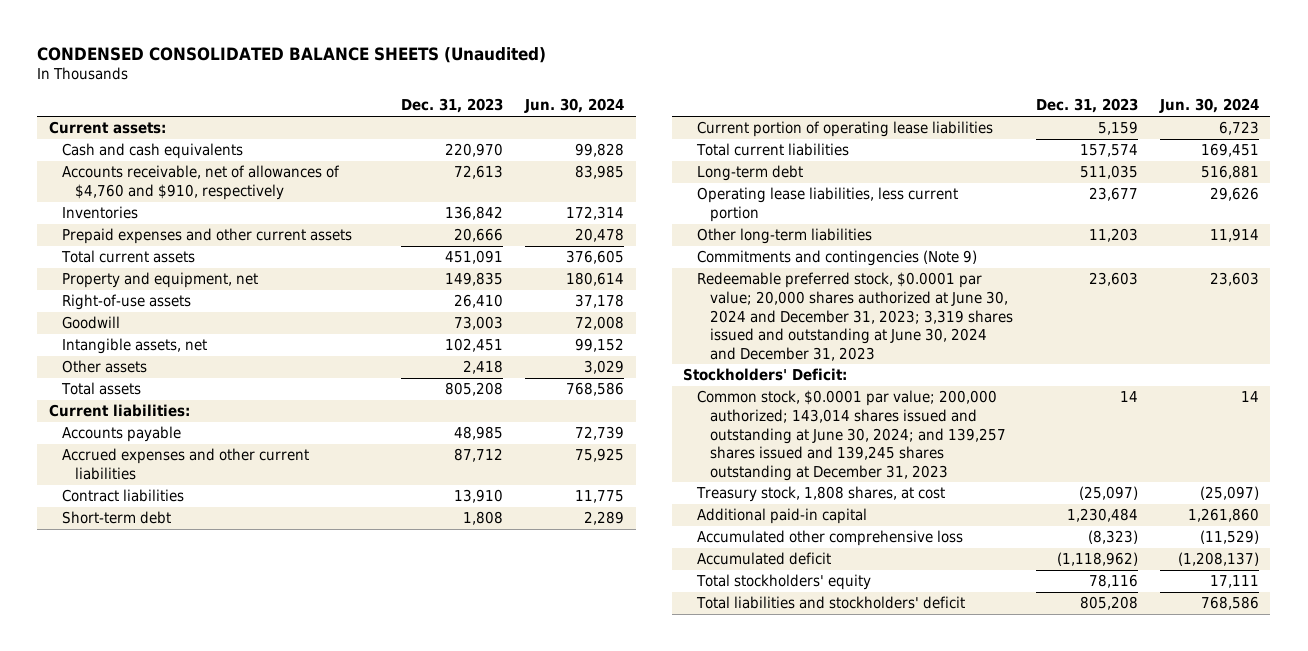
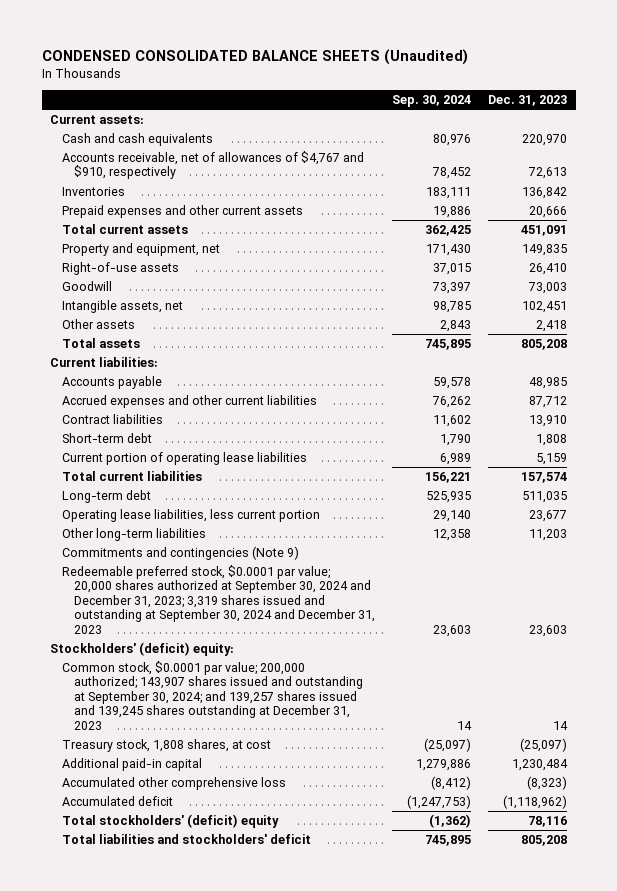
- | Dec. 31, 2023 | Jun. 30, 2024
+ | Sep. 30, 2024 | Dec. 31, 2023
- Accounts receivable, net of allowances of $4,760 and $910, respectively | 72,613 | 83,985
+ Accounts receivable, net of allowances of $4,767 and $910, respectively | 78,452 | 72,613
- Redeemable preferred stock, $0.0001 par value; 20,000 shares authorized at June 30, 2024 and December 31, 2023; 3,319 shares issued and outstanding at June 30, 2024 and December 31, 2023 | 23,603 | 23,603
- Stockholders' Deficit:
- Common stock, $0.0001 par value; 200,000 authorized; 143,014 shares issued and outstanding at June 30, 2024; and 139,257 shares issued and 139,245 shares outstanding at December 31, 2023 | 14 | 14
+ Redeemable preferred stock, $0.0001 par value; 20,000 shares authorized at September 30, 2024 and December 31, 2023; 3,319 shares issued and outstanding at September 30, 2024 and December 31, 2023 | 23,603 | 23,603
+ Stockholders' (deficit) equity:
+ Common stock, $0.0001 par value; 200,000 authorized; 143,907 shares issued and outstanding at September 30, 2024; and 139,257 shares issued and 139,245 shares outstanding at December 31, 2023 | 14 | 14
- Total stockholders' equity | 78,116 | 17,111
+ Total stockholders' (deficit) equity | (1,362) | 78,116

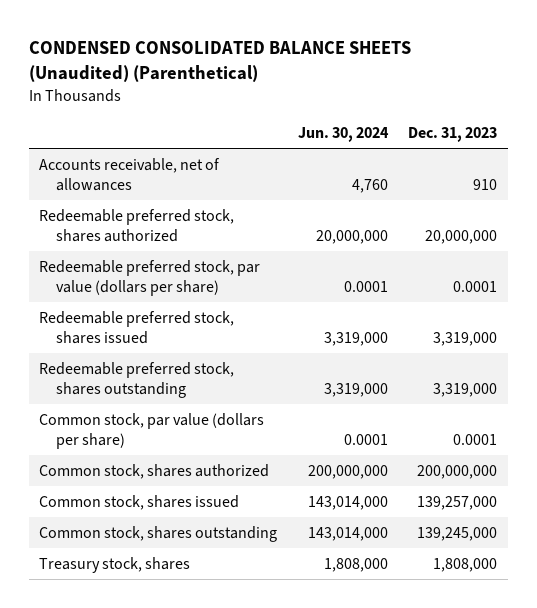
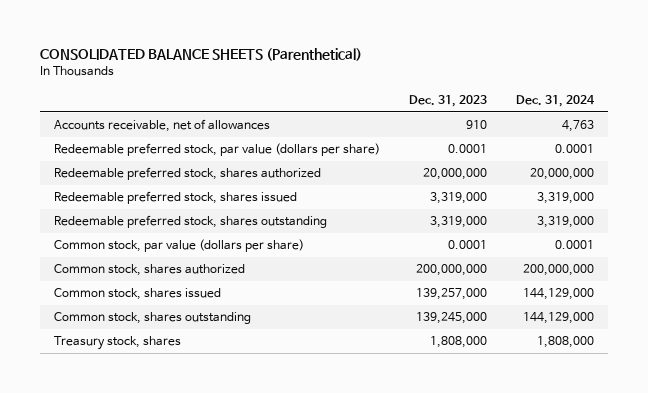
- CONDENSED CONSOLIDATED BALANCE SHEETS (Unaudited) (Parenthetical)
+ CONSOLIDATED BALANCE SHEETS (Parenthetical)
- | Jun. 30, 2024 | Dec. 31, 2023
+ | Dec. 31, 2023 | Dec. 31, 2024
moved down: Redeemable preferred stock, shares authorized | 20,000,000 | 20,000,000

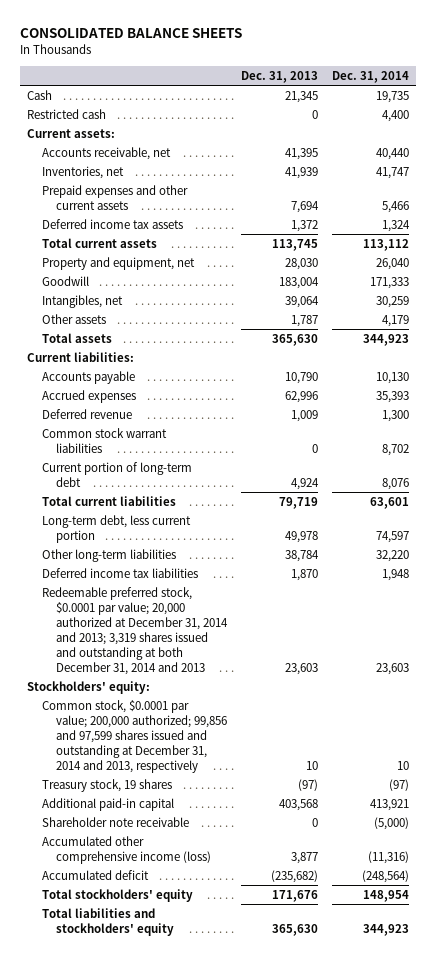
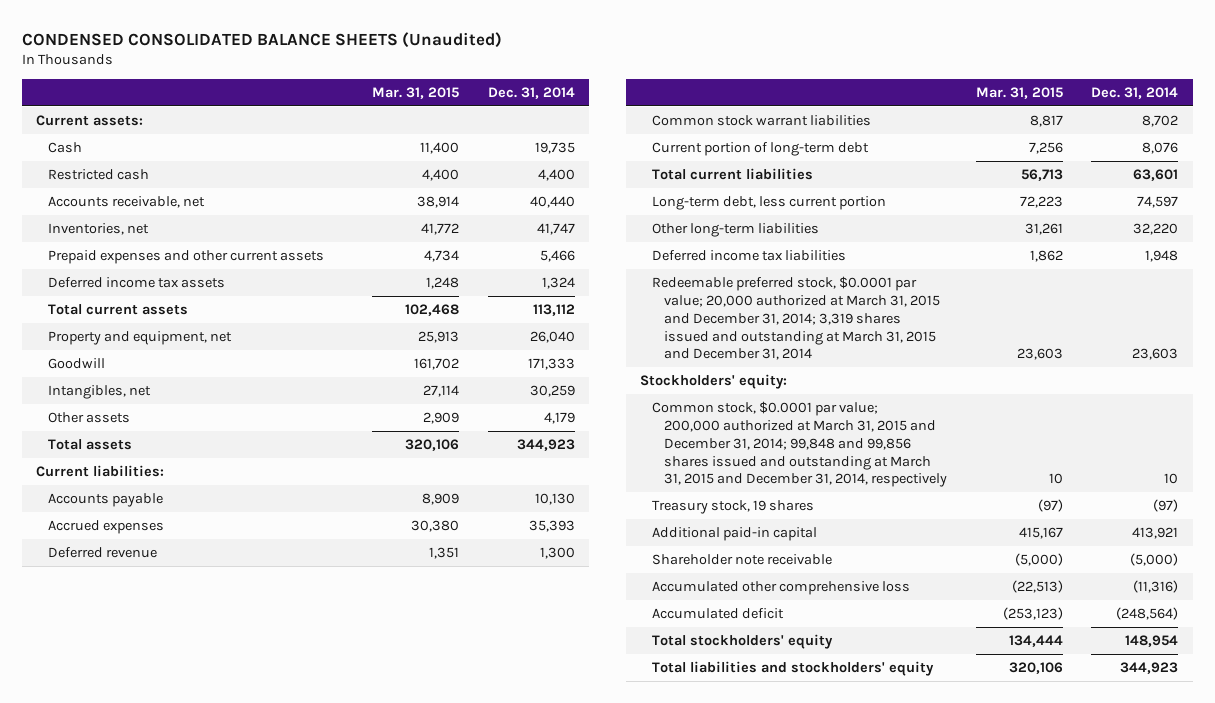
- CONSOLIDATED BALANCE SHEETS
+ CONDENSED CONSOLIDATED BALANCE SHEETS (Unaudited)
- | Dec. 31, 2013 | Dec. 31, 2014
+ | Mar. 31, 2015 | Dec. 31, 2014
moved up: Current assets:
- Redeemable preferred stock, $0.0001 par value; 20,000 authorized at December 31, 2014 and 2013; 3,319 shares issued and outstanding at both December 31, 2014 and 2013 | 23,603 | 23,603
+ Redeemable preferred stock, $0.0001 par value; 20,000 authorized at March 31, 2015 and December 31, 2014; 3,319 shares issued and outstanding at March 31, 2015 and December 31, 2014 | 23,603 | 23,603
- Common stock, $0.0001 par value; 200,000 authorized; 99,856 and 97,599 shares issued and outstanding at December 31, 2014 and 2013, respectively | 10 | 10
+ Common stock, $0.0001 par value; 200,000 authorized at March 31, 2015 and December 31, 2014; 99,848 and 99,856 shares issued and outstanding at March 31, 2015 and December 31, 2014, respectively | 10 | 10
- Accumulated other comprehensive income (loss) | 3,877 | (11,316)
+ Accumulated other comprehensive loss | (22,513) | (11,316)

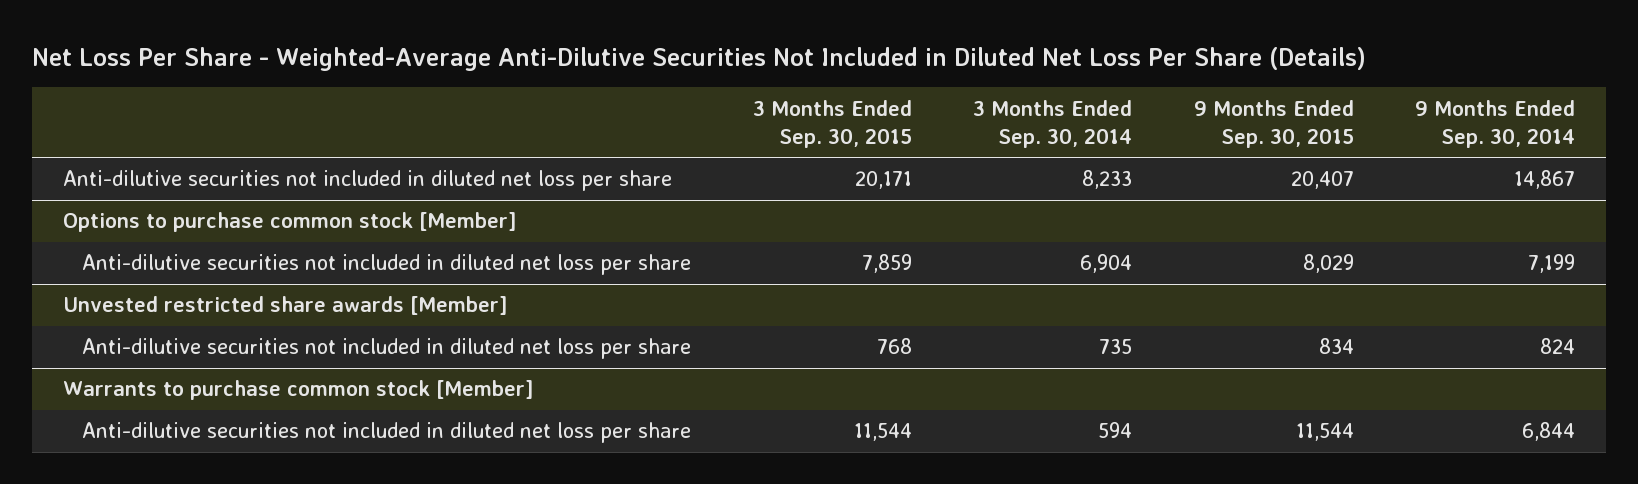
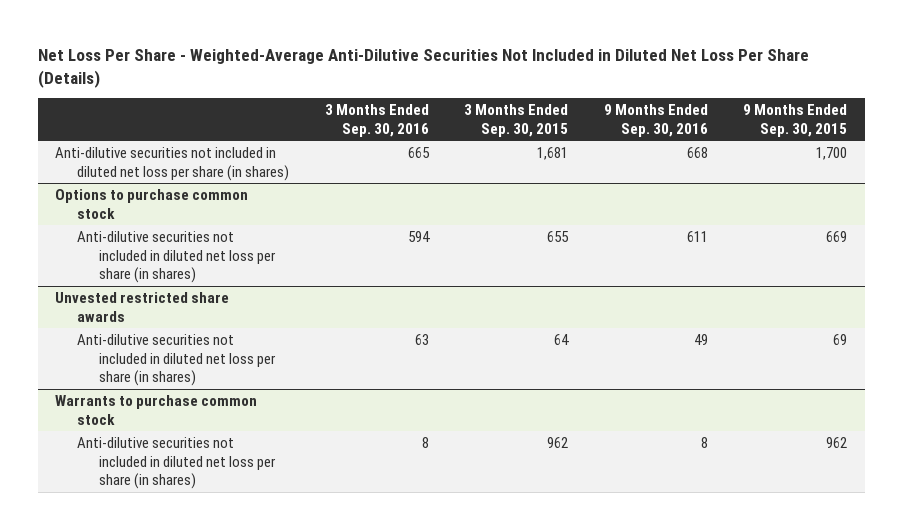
- | 3 Months Ended Sep. 30, 2015 | 3 Months Ended Sep. 30, 2014 | 9 Months Ended Sep. 30, 2015 | 9 Months Ended Sep. 30, 2014
+ | 3 Months Ended Sep. 30, 2016 | 3 Months Ended Sep. 30, 2015 | 9 Months Ended Sep. 30, 2016 | 9 Months Ended Sep. 30, 2015
- Anti-dilutive securities not included in diluted net loss per share | 20,171 | 8,233 | 20,407 | 14,867
- Options to purchase common stock [Member]
- Anti-dilutive securities not included in diluted net loss per share | 7,859 | 6,904 | 8,029 | 7,199
- Unvested restricted share awards [Member]
- Anti-dilutive securities not included in diluted net loss per share | 768 | 735 | 834 | 824
- Warrants to purchase common stock [Member]
- Anti-dilutive securities not included in diluted net loss per share | 11,544 | 594 | 11,544 | 6,844
+ Anti-dilutive securities not included in diluted net loss per share (in shares) | 665 | 1,681 | 668 | 1,700
+ Options to purchase common stock
+ Anti-dilutive securities not included in diluted net loss per share (in shares) | 594 | 655 | 611 | 669
+ Unvested restricted share awards
+ Anti-dilutive securities not included in diluted net loss per share (in shares) | 63 | 64 | 49 | 69
+ Warrants to purchase common stock
+ Anti-dilutive securities not included in diluted net loss per share (in shares) | 8 | 962 | 8 | 962

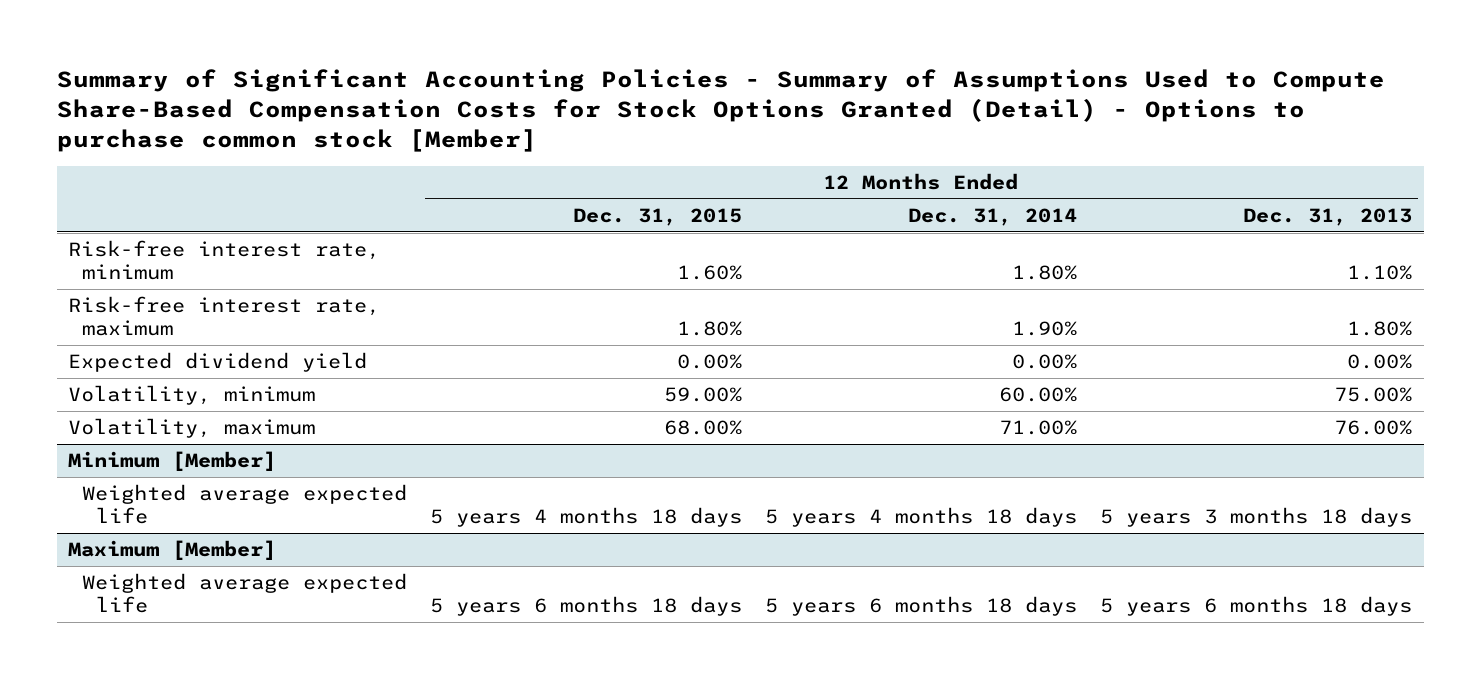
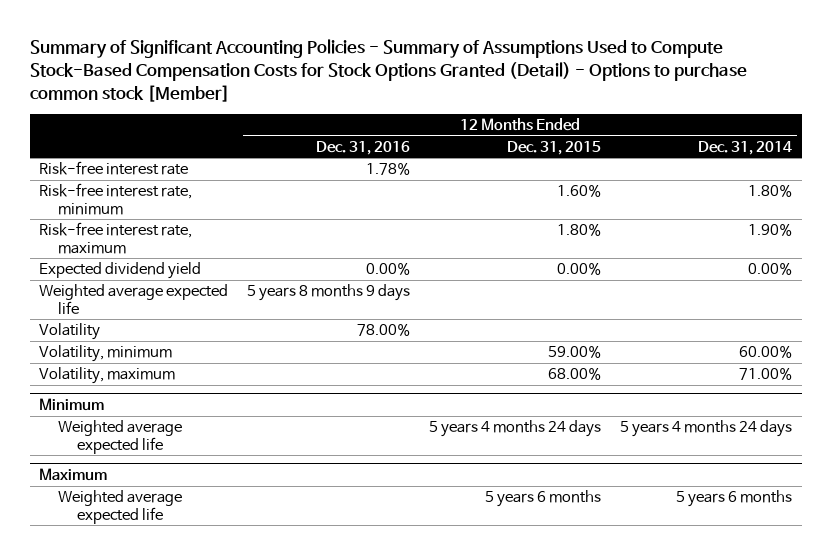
- Summary of Significant Accounting Policies - Summary of Assumptions Used to Compute Share-Based Compensation Costs for Stock Options Granted (Detail) - Options to purchase common stock [Member]
+ Summary of Significant Accounting Policies - Summary of Assumptions Used to Compute Stock-Based Compensation Costs for Stock Options Granted (Detail) - Options to purchase common stock [Member]
- | 12 Months Ended Dec. 31, 2015 | 12 Months Ended Dec. 31, 2014 | 12 Months Ended Dec. 31, 2013
+ | 12 Months Ended Dec. 31, 2016 | 12 Months Ended Dec. 31, 2015 | 12 Months Ended Dec. 31, 2014
+ Risk-free interest rate | 1.78% | |
+ Weighted average expected life | 5 years 8 months 9 days | |
+ Volatility | 78.00% | |
- Minimum [Member]
- Weighted average expected life | 5 years 4 months 18 days | 5 years 4 months 18 days | 5 years 3 months 18 days
- Maximum [Member]
- Weighted average expected life | 5 years 6 months 18 days | 5 years 6 months 18 days | 5 years 6 months 18 days
+ Minimum
+ Weighted average expected life | | 5 years 4 months 24 days | 5 years 4 months 24 days
+ Maximum
+ Weighted average expected life | | 5 years 6 months | 5 years 6 months

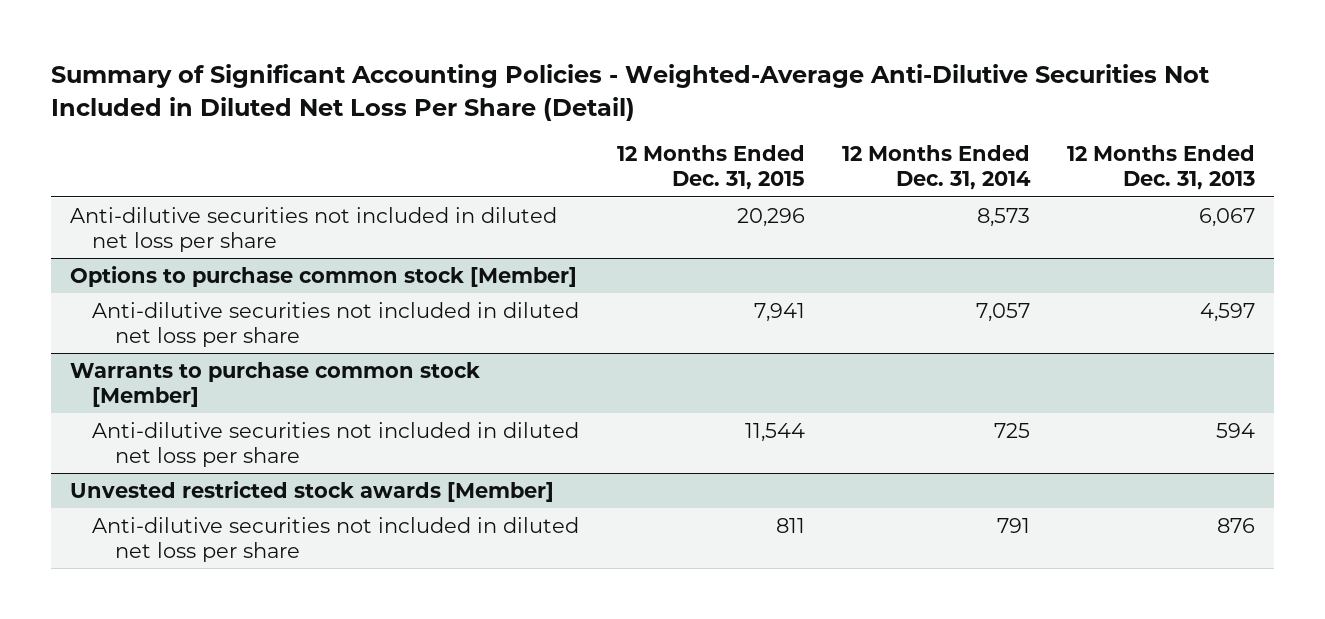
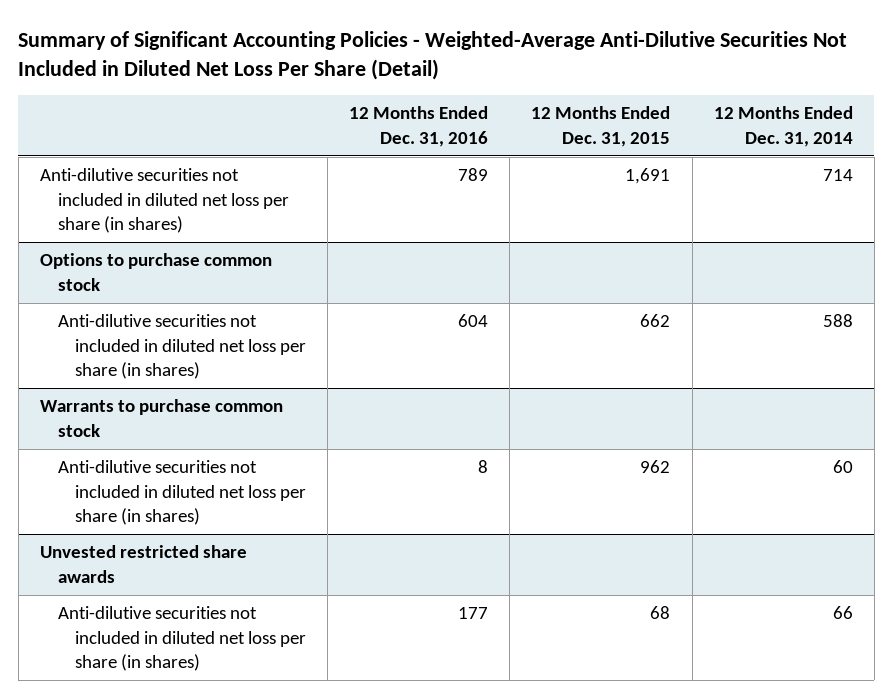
- | 12 Months Ended Dec. 31, 2015 | 12 Months Ended Dec. 31, 2014 | 12 Months Ended Dec. 31, 2013
+ | 12 Months Ended Dec. 31, 2016 | 12 Months Ended Dec. 31, 2015 | 12 Months Ended Dec. 31, 2014
- Anti-dilutive securities not included in diluted net loss per share | 20,296 | 8,573 | 6,067
- Options to purchase common stock [Member]
- Anti-dilutive securities not included in diluted net loss per share | 7,941 | 7,057 | 4,597
- Warrants to purchase common stock [Member]
- Anti-dilutive securities not included in diluted net loss per share | 11,544 | 725 | 594
- Unvested restricted stock awards [Member]
- Anti-dilutive securities not included in diluted net loss per share | 811 | 791 | 876
+ Anti-dilutive securities not included in diluted net loss per share (in shares) | 789 | 1,691 | 714
+ Options to purchase common stock
+ Anti-dilutive securities not included in diluted net loss per share (in shares) | 604 | 662 | 588
+ Warrants to purchase common stock
+ Anti-dilutive securities not included in diluted net loss per share (in shares) | 8 | 962 | 60
+ Unvested restricted share awards
+ Anti-dilutive securities not included in diluted net loss per share (in shares) | 177 | 68 | 66

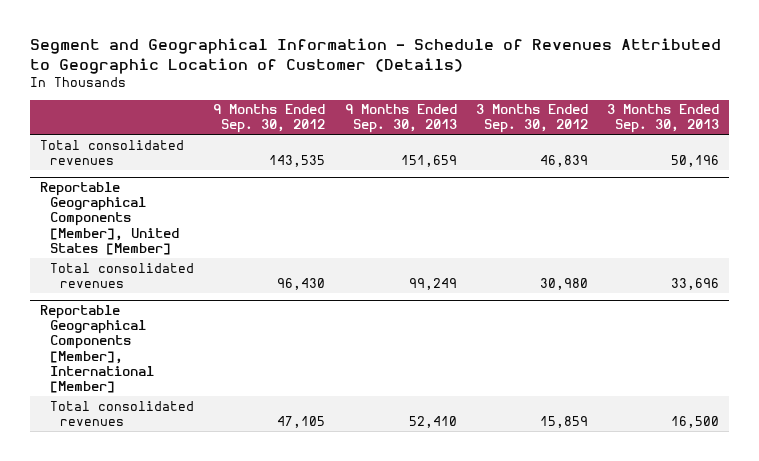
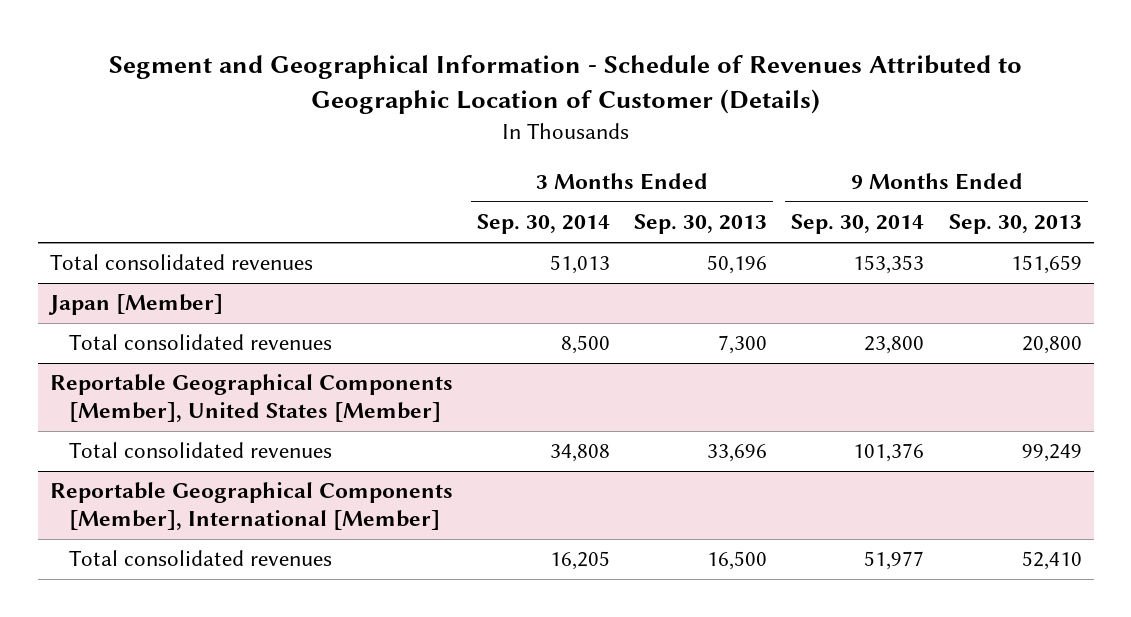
- | 9 Months Ended Sep. 30, 2012 | 9 Months Ended Sep. 30, 2013 | 3 Months Ended Sep. 30, 2012 | 3 Months Ended Sep. 30, 2013
+ | 3 Months Ended Sep. 30, 2014 | 3 Months Ended Sep. 30, 2013 | 9 Months Ended Sep. 30, 2014 | 9 Months Ended Sep. 30, 2013
+ Japan [Member]
+ Total consolidated revenues | 8,500 | 7,300 | 23,800 | 20,800

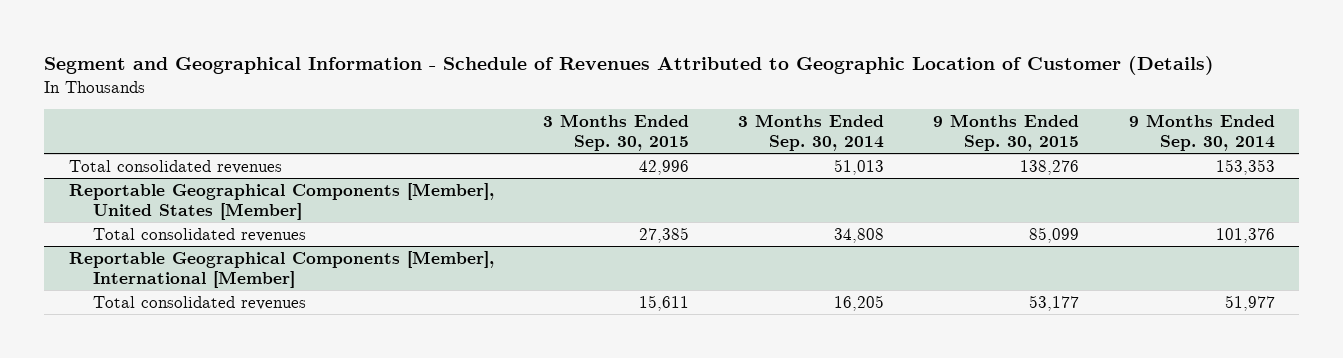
- | 3 Months Ended Sep. 30, 2014 | 3 Months Ended Sep. 30, 2013 | 9 Months Ended Sep. 30, 2014 | 9 Months Ended Sep. 30, 2013
+ | 3 Months Ended Sep. 30, 2015 | 3 Months Ended Sep. 30, 2014 | 9 Months Ended Sep. 30, 2015 | 9 Months Ended Sep. 30, 2014
- Japan [Member]
- Total consolidated revenues | 8,500 | 7,300 | 23,800 | 20,800

